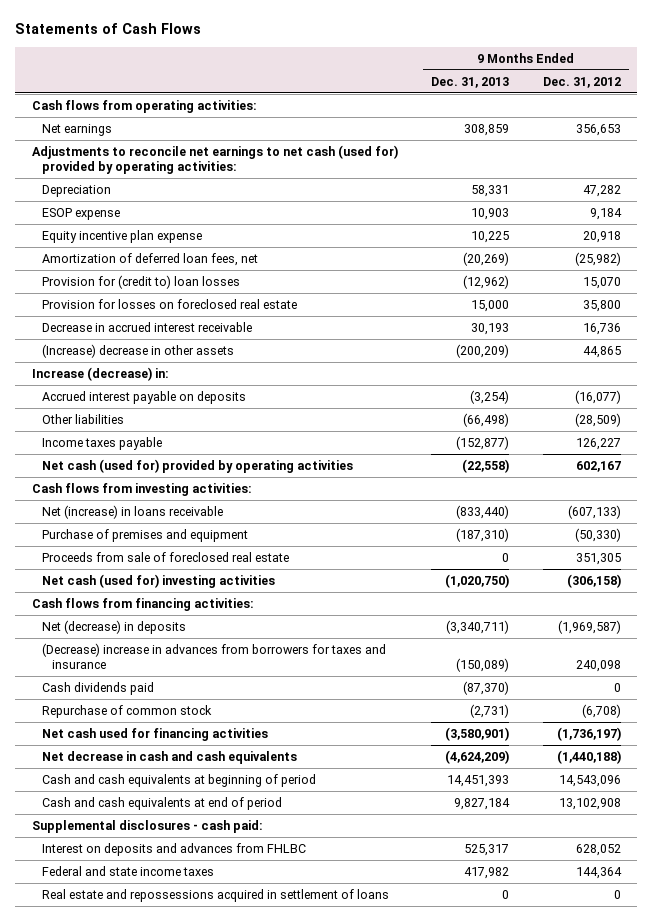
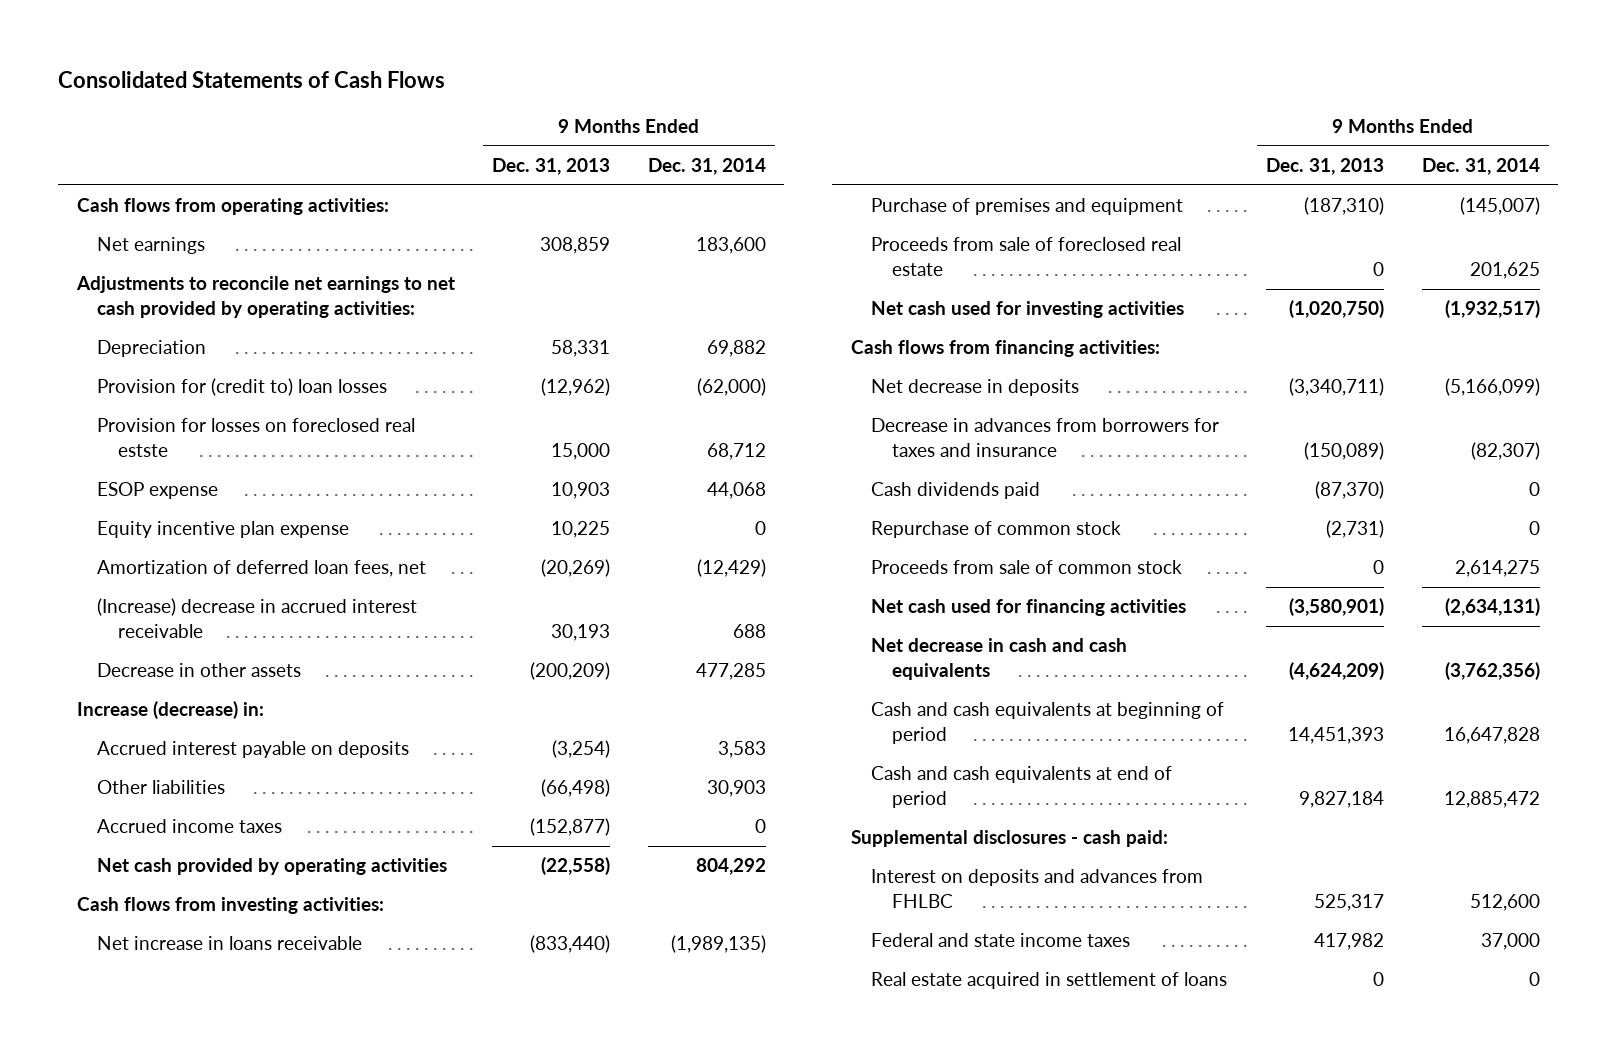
- Statements of Cash Flows
+ Consolidated Statements of Cash Flows
- | 9 Months Ended Dec. 31, 2013 | 9 Months Ended Dec. 31, 2012
+ | 9 Months Ended Dec. 31, 2013 | 9 Months Ended Dec. 31, 2014
- Adjustments to reconcile net earnings to net cash (used for) provided by operating activities:
+ Adjustments to reconcile net earnings to net cash provided by operating activities:
moved up: Provision for (credit to) loan losses | (12,962) | (62,000)
+ Provision for losses on foreclosed real estste | 15,000 | 68,712
- Provision for losses on foreclosed real estate | 15,000 | 35,800
- Decrease in accrued interest receivable | 30,193 | 16,736
- (Increase) decrease in other assets | (200,209) | 44,865
+ (Increase) decrease in accrued interest receivable | 30,193 | 688
+ Decrease in other assets | (200,209) | 477,285
- Income taxes payable | (152,877) | 126,227
- Net cash (used for) provided by operating activities | (22,558) | 602,167
+ Accrued income taxes | (152,877) | 0
+ Net cash provided by operating activities | (22,558) | 804,292
- Net (increase) in loans receivable | (833,440) | (607,133)
+ Net increase in loans receivable | (833,440) | (1,989,135)
- Net cash (used for) investing activities | (1,020,750) | (306,158)
+ Net cash used for investing activities | (1,020,750) | (1,932,517)
- Net (decrease) in deposits | (3,340,711) | (1,969,587)
- (Decrease) increase in advances from borrowers for taxes and insurance | (150,089) | 240,098
+ Net decrease in deposits | (3,340,711) | (5,166,099)
+ Decrease in advances from borrowers for taxes and insurance | (150,089) | (82,307)
+ Proceeds from sale of common stock | 0 | 2,614,275
- Real estate and repossessions acquired in settlement of loans | 0 | 0
+ Real estate acquired in settlement of loans | 0 | 0

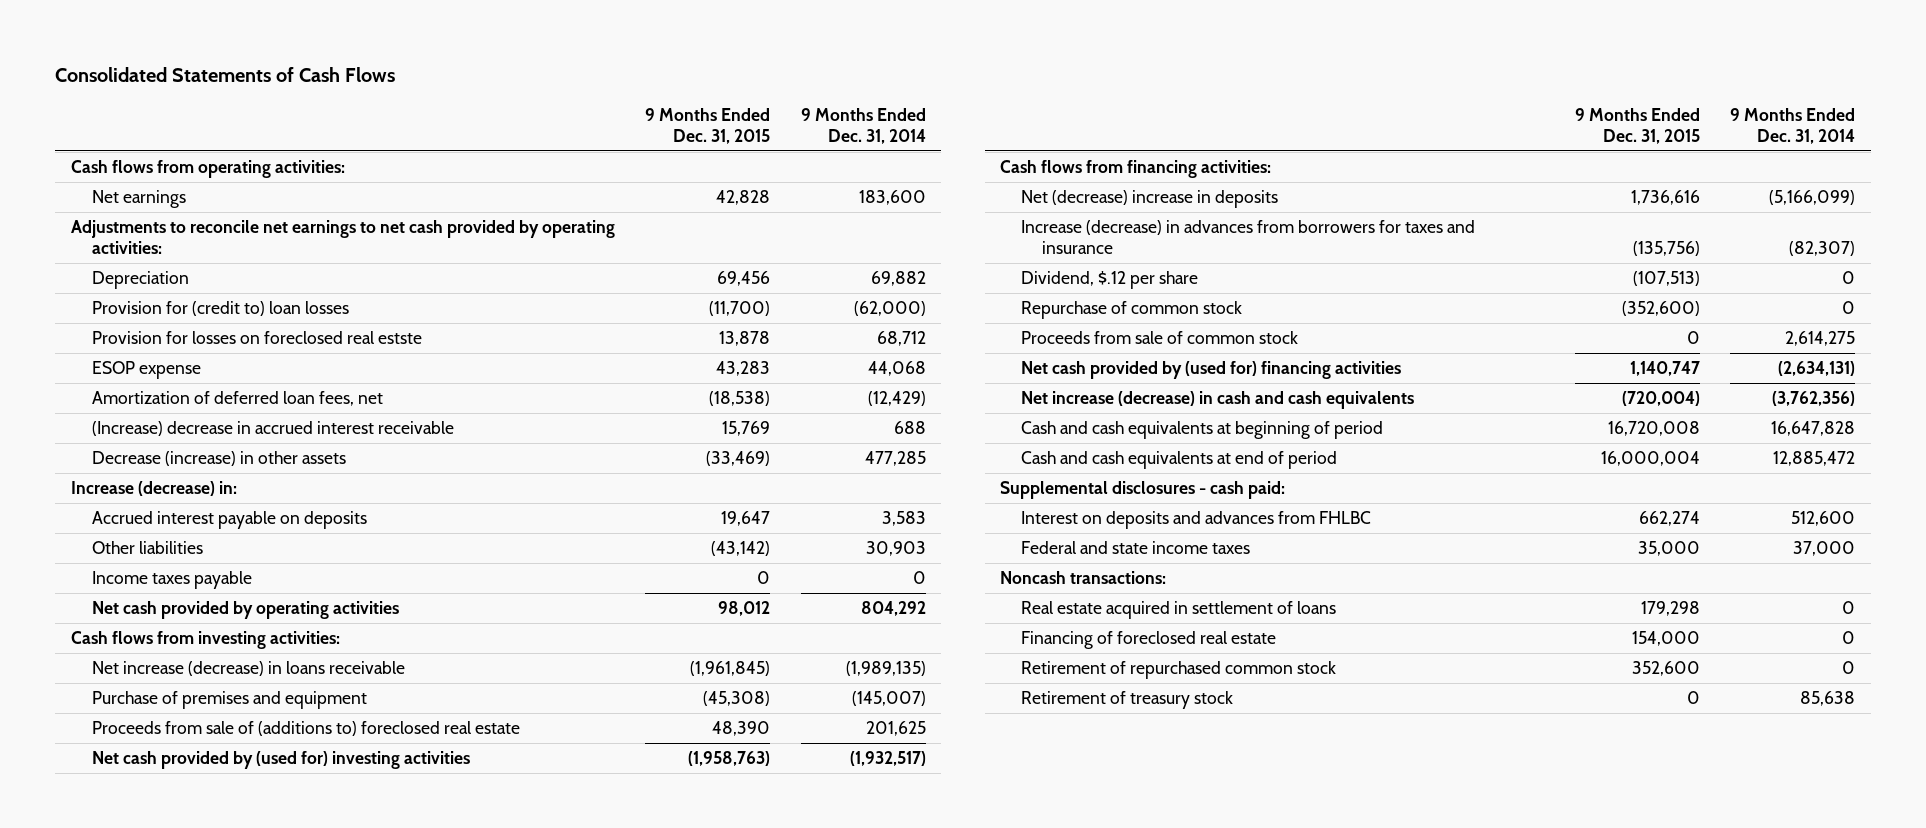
- | 9 Months Ended Dec. 31, 2013 | 9 Months Ended Dec. 31, 2014
+ | 9 Months Ended Dec. 31, 2015 | 9 Months Ended Dec. 31, 2014
- Equity incentive plan expense | 10,225 | 0
- Decrease in other assets | (200,209) | 477,285
+ Decrease (increase) in other assets | (33,469) | 477,285
- Accrued income taxes | (152,877) | 0
+ Income taxes payable | 0 | 0
- Net increase in loans receivable | (833,440) | (1,989,135)
+ Net increase (decrease) in loans receivable | (1,961,845) | (1,989,135)
- Proceeds from sale of foreclosed real estate | 0 | 201,625
- Net cash used for investing activities | (1,020,750) | (1,932,517)
+ Proceeds from sale of (additions to) foreclosed real estate | 48,390 | 201,625
+ Net cash provided by (used for) investing activities | (1,958,763) | (1,932,517)
- Net decrease in deposits | (3,340,711) | (5,166,099)
- Decrease in advances from borrowers for taxes and insurance | (150,089) | (82,307)
- Cash dividends paid | (87,370) | 0
+ Net (decrease) increase in deposits | 1,736,616 | (5,166,099)
+ Increase (decrease) in advances from borrowers for taxes and insurance | (135,756) | (82,307)
+ Dividend, $.12 per share | (107,513) | 0
- Net cash used for financing activities | (3,580,901) | (2,634,131)
- Net decrease in cash and cash equivalents | (4,624,209) | (3,762,356)
+ Net cash provided by (used for) financing activities | 1,140,747 | (2,634,131)
+ Net increase (decrease) in cash and cash equivalents | (720,004) | (3,762,356)
+ Noncash transactions:
+ Financing of foreclosed real estate | 154,000 | 0
+ Retirement of repurchased common stock | 352,600 | 0
+ Retirement of treasury stock | 0 | 85,638

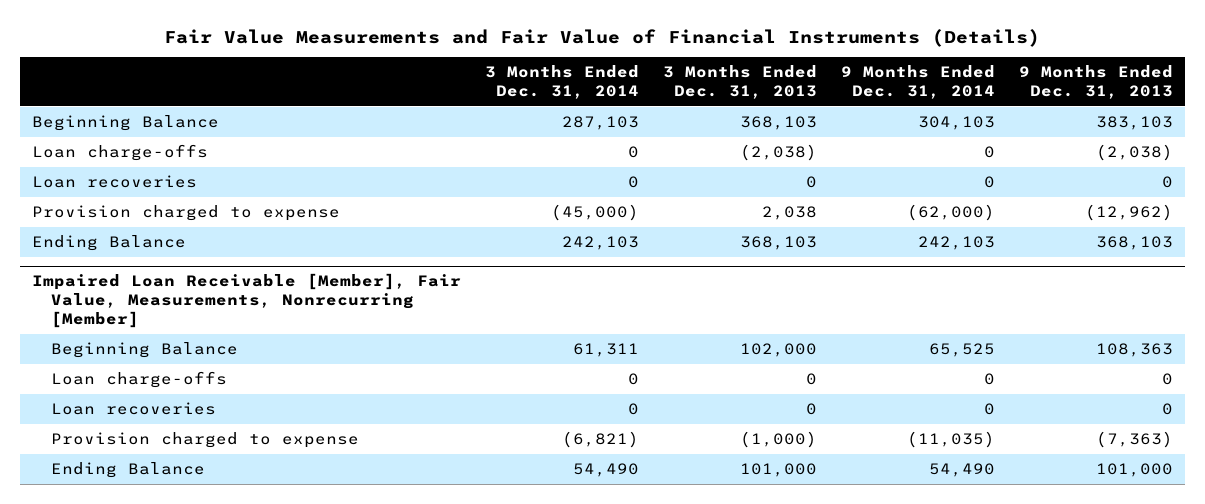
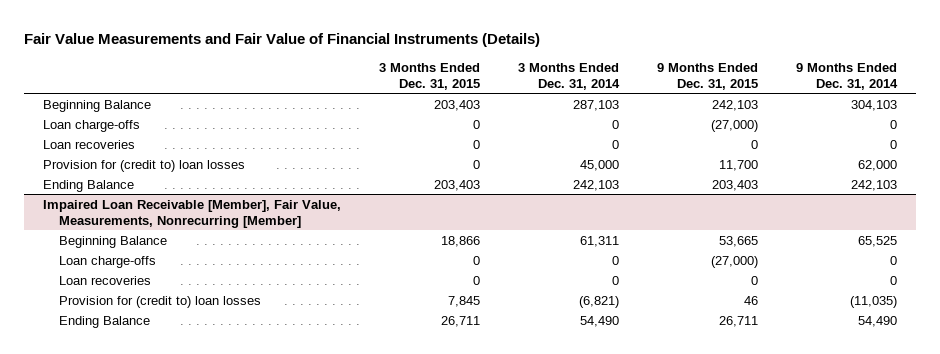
- | 3 Months Ended Dec. 31, 2014 | 3 Months Ended Dec. 31, 2013 | 9 Months Ended Dec. 31, 2014 | 9 Months Ended Dec. 31, 2013
+ | 3 Months Ended Dec. 31, 2015 | 3 Months Ended Dec. 31, 2014 | 9 Months Ended Dec. 31, 2015 | 9 Months Ended Dec. 31, 2014
- Provision charged to expense | (45,000) | 2,038 | (62,000) | (12,962)
+ Provision for (credit to) loan losses | 0 | 45,000 | 11,700 | 62,000
@ Impaired Loan Receivable [Member], Fair Value, Measurements, Nonrecurring [Member]
- Provision charged to expense | (6,821) | (1,000) | (11,035) | (7,363)
+ Provision for (credit to) loan losses | 7,845 | (6,821) | 46 | (11,035)

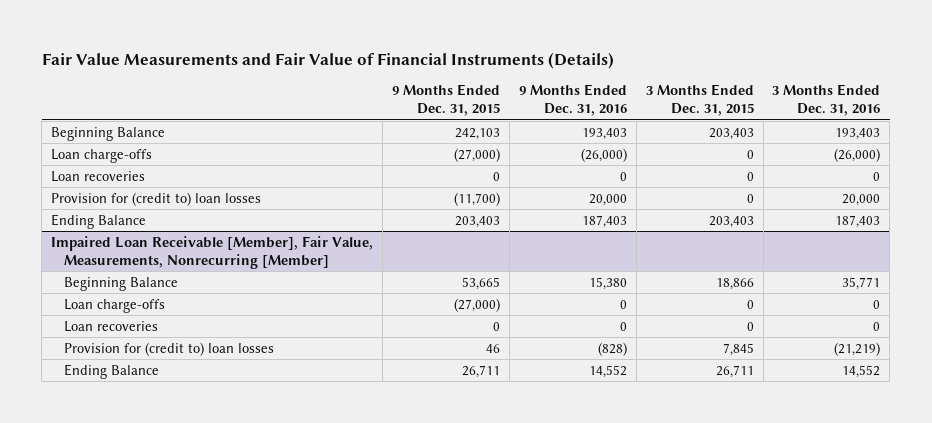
- | 3 Months Ended Dec. 31, 2015 | 3 Months Ended Dec. 31, 2014 | 9 Months Ended Dec. 31, 2015 | 9 Months Ended Dec. 31, 2014
+ | 9 Months Ended Dec. 31, 2015 | 9 Months Ended Dec. 31, 2016 | 3 Months Ended Dec. 31, 2015 | 3 Months Ended Dec. 31, 2016
- Provision for (credit to) loan losses | 0 | 45,000 | 11,700 | 62,000
+ Provision for (credit to) loan losses | (11,700) | 20,000 | 0 | 20,000

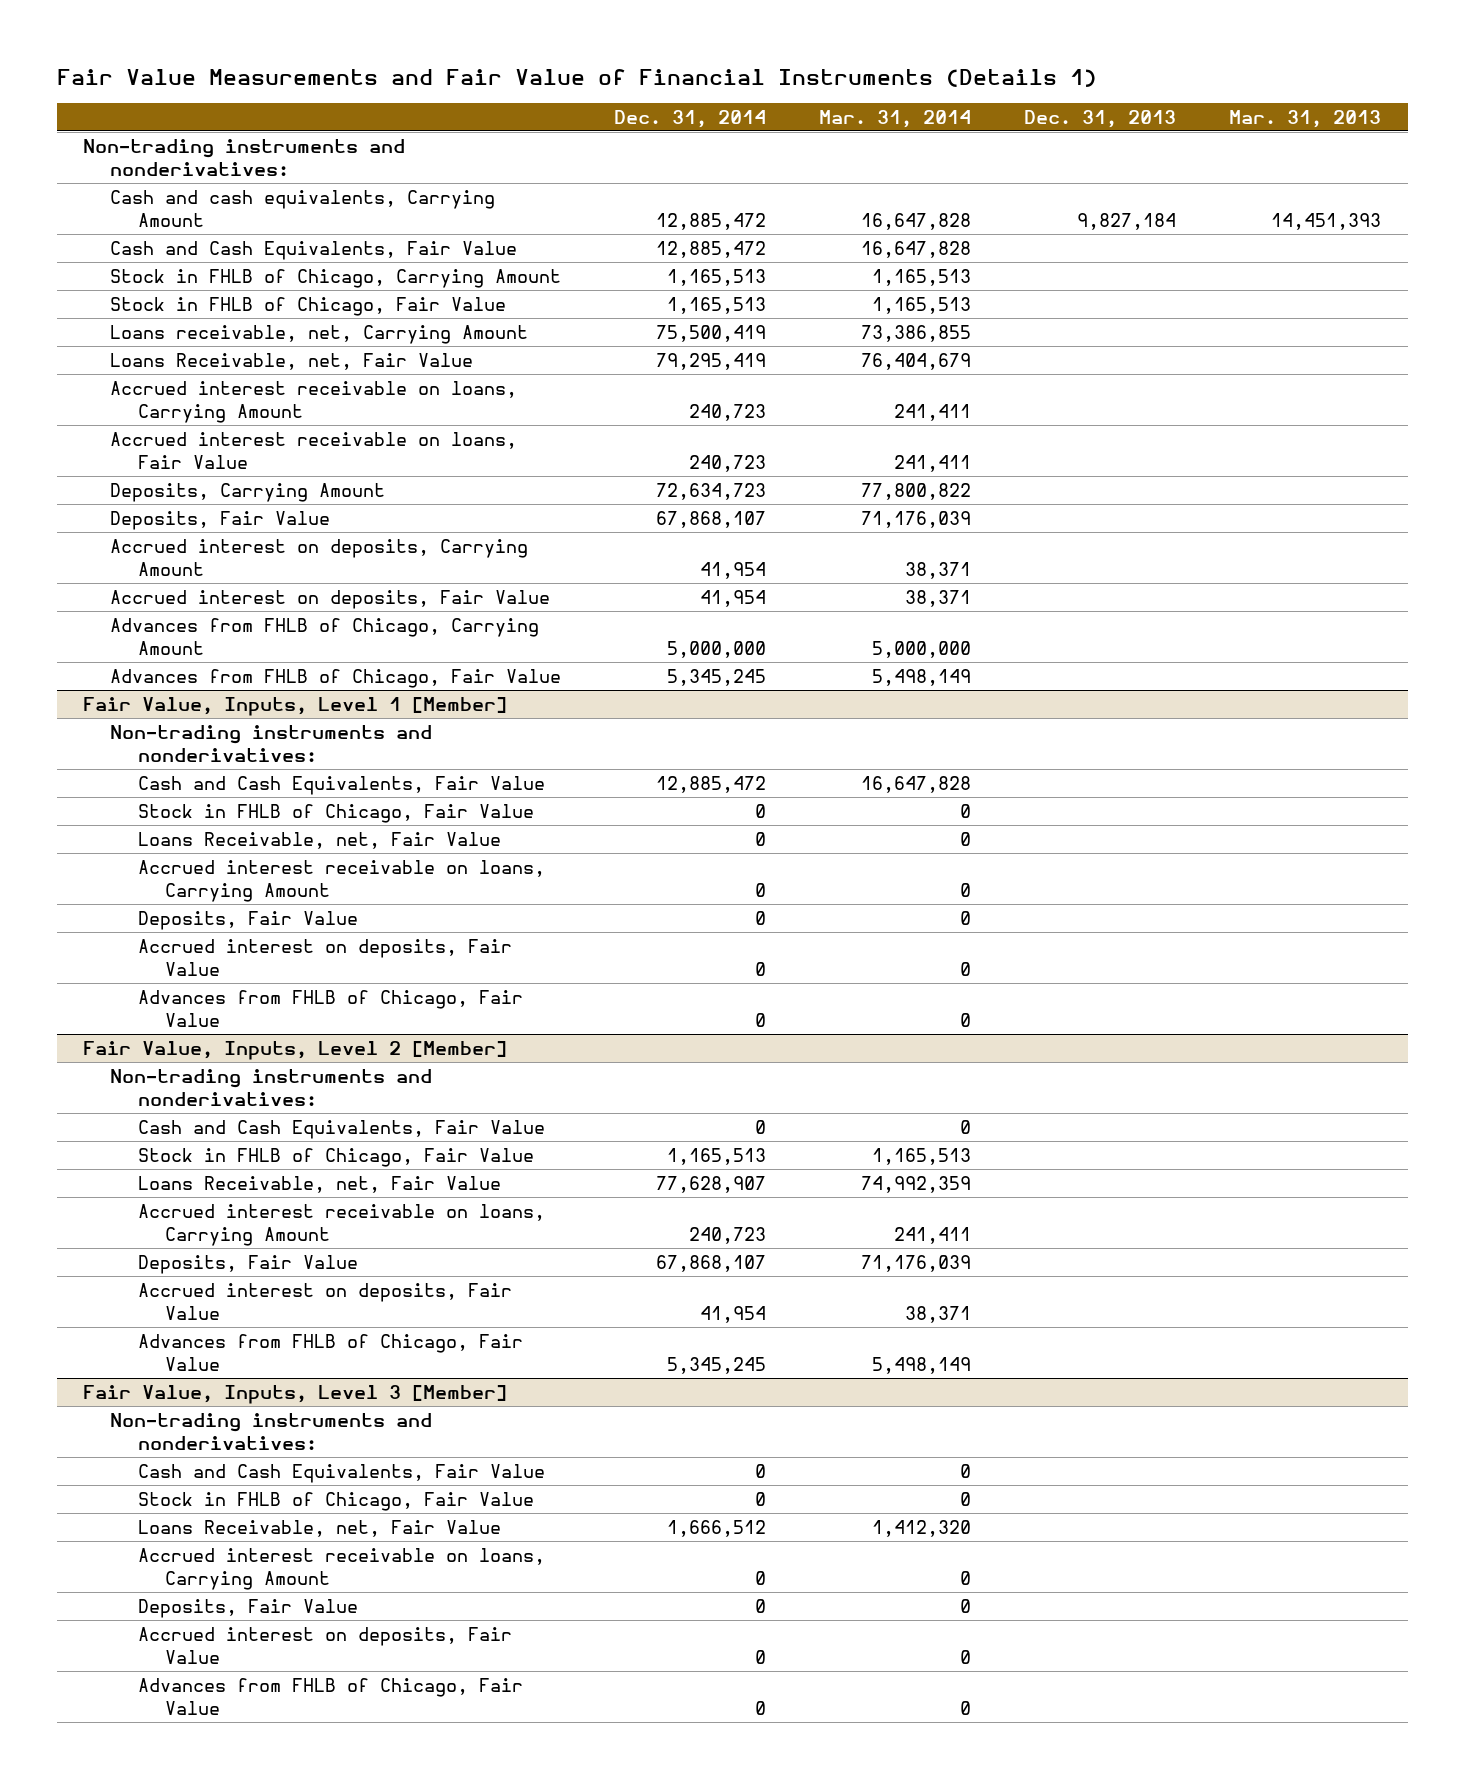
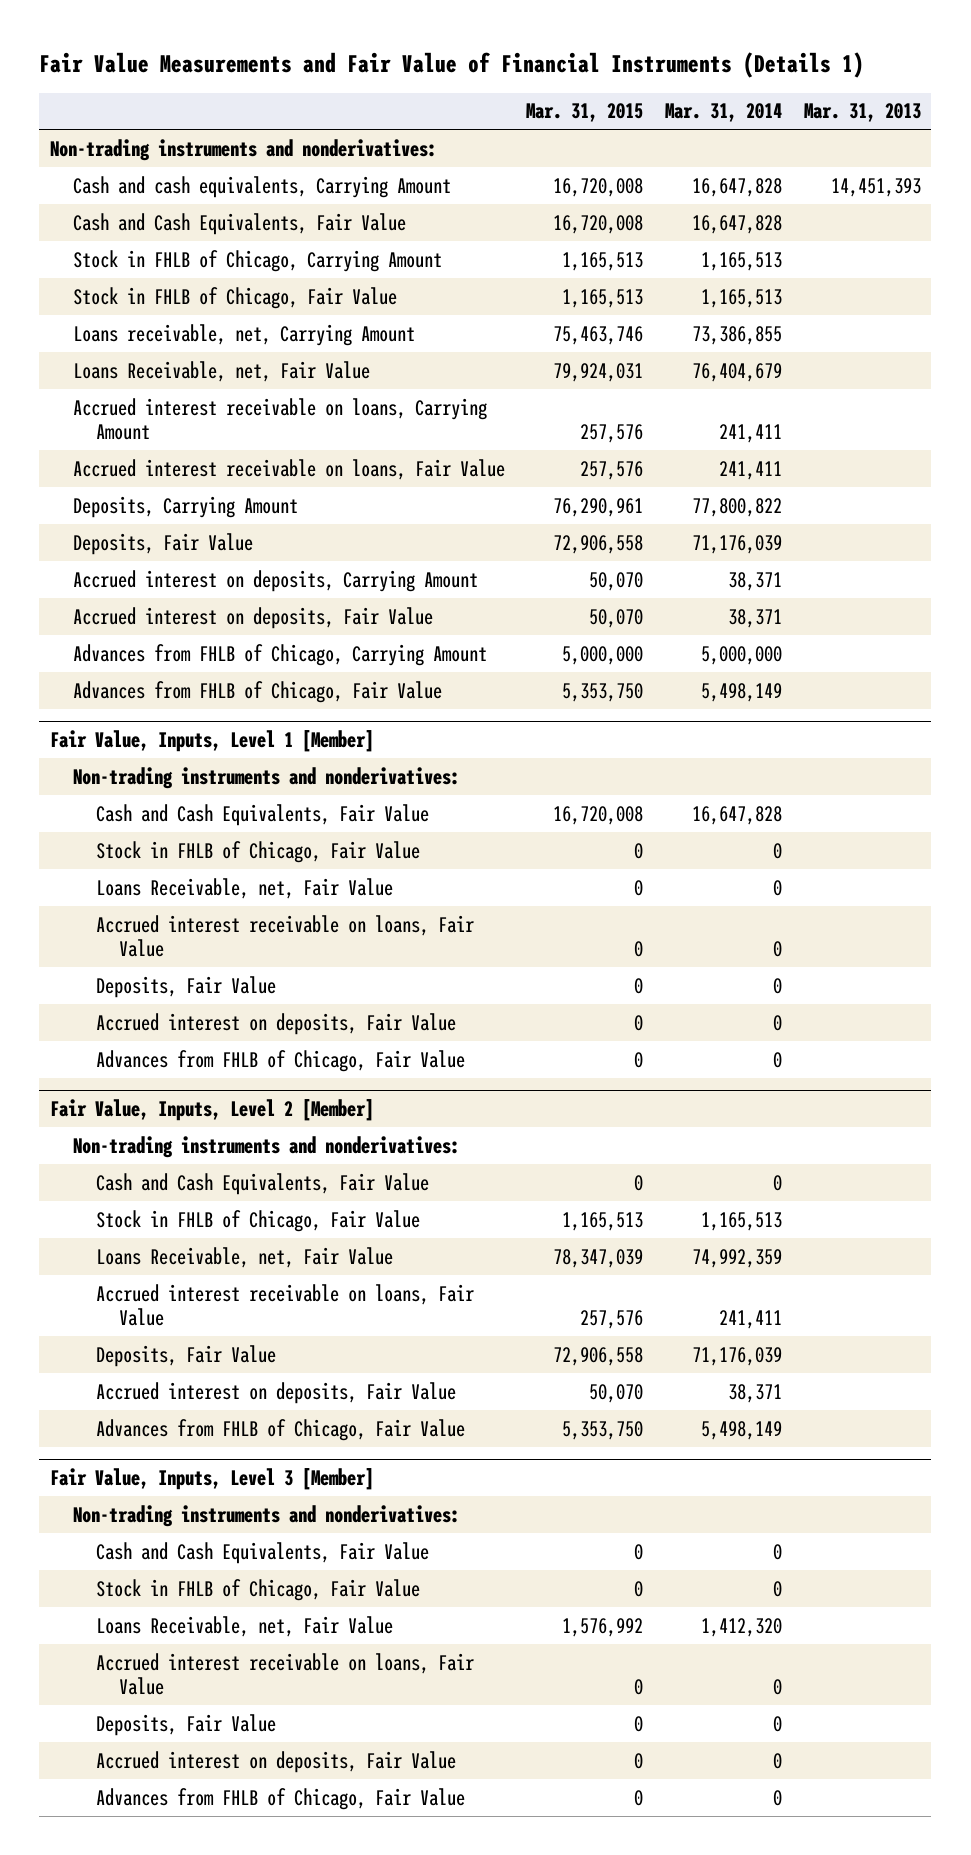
- | Dec. 31, 2014 | Mar. 31, 2014 | Dec. 31, 2013 | Mar. 31, 2013
+ | Mar. 31, 2015 | Mar. 31, 2014 | Mar. 31, 2013
@ Fair Value, Inputs, Level 1 [Member]
- Accrued interest receivable on loans, Carrying Amount | 0 | 0 | |
+ Accrued interest receivable on loans, Fair Value | 0 | 0 |
@ Fair Value, Inputs, Level 2 [Member]
- Accrued interest receivable on loans, Carrying Amount | 240,723 | 241,411 | |
+ Accrued interest receivable on loans, Fair Value | 257,576 | 241,411 |
@ Fair Value, Inputs, Level 3 [Member]
- Accrued interest receivable on loans, Carrying Amount | 0 | 0 | |
+ Accrued interest receivable on loans, Fair Value | 0 | 0 |

